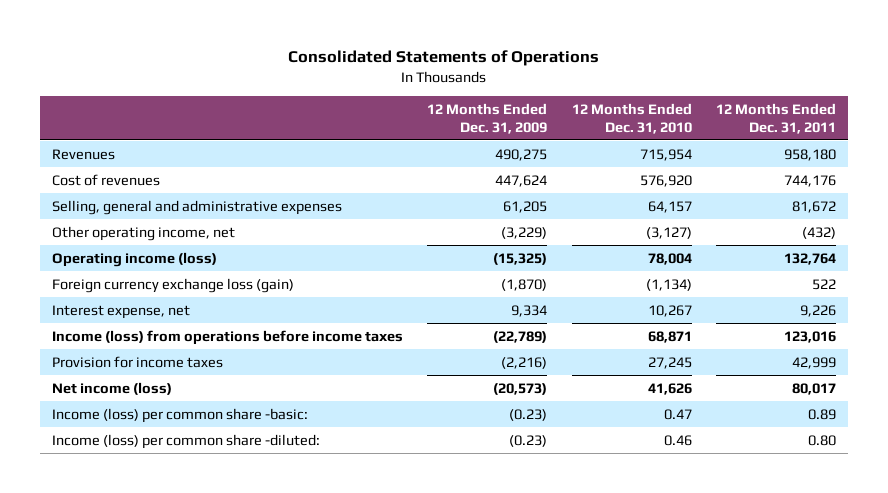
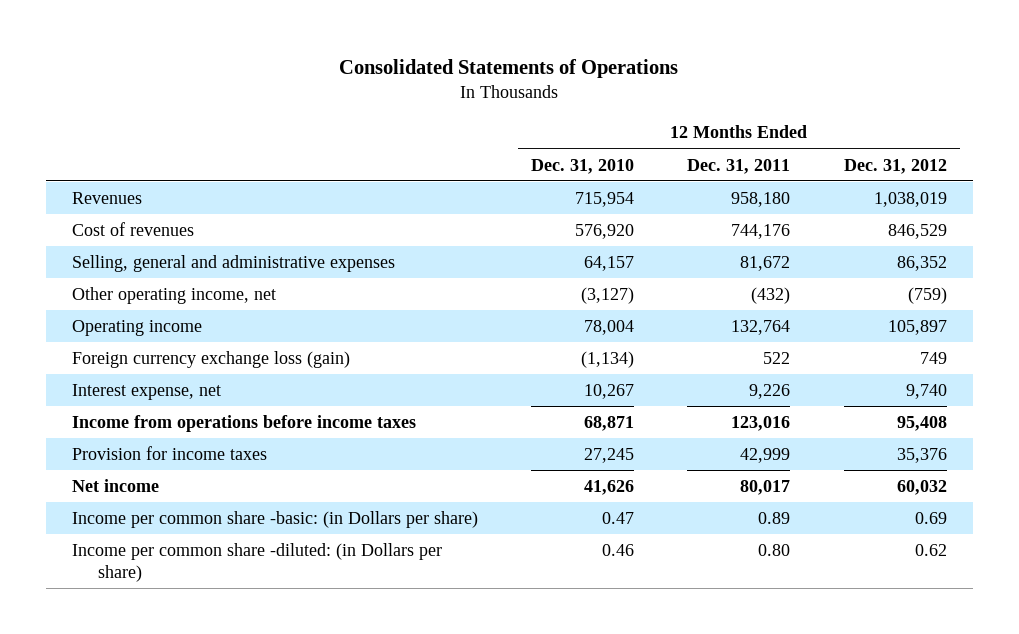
- | 12 Months Ended Dec. 31, 2009 | 12 Months Ended Dec. 31, 2010 | 12 Months Ended Dec. 31, 2011
+ | 12 Months Ended Dec. 31, 2010 | 12 Months Ended Dec. 31, 2011 | 12 Months Ended Dec. 31, 2012
- Operating income (loss) | (15,325) | 78,004 | 132,764
+ Operating income | 78,004 | 132,764 | 105,897
- Income (loss) from operations before income taxes | (22,789) | 68,871 | 123,016
+ Income from operations before income taxes | 68,871 | 123,016 | 95,408
- Net income (loss) | (20,573) | 41,626 | 80,017
- Income (loss) per common share -basic: | (0.23) | 0.47 | 0.89
- Income (loss) per common share -diluted: | (0.23) | 0.46 | 0.80
+ Net income | 41,626 | 80,017 | 60,032
+ Income per common share -basic: (in Dollars per share) | 0.47 | 0.89 | 0.69
+ Income per common share -diluted: (in Dollars per share) | 0.46 | 0.80 | 0.62

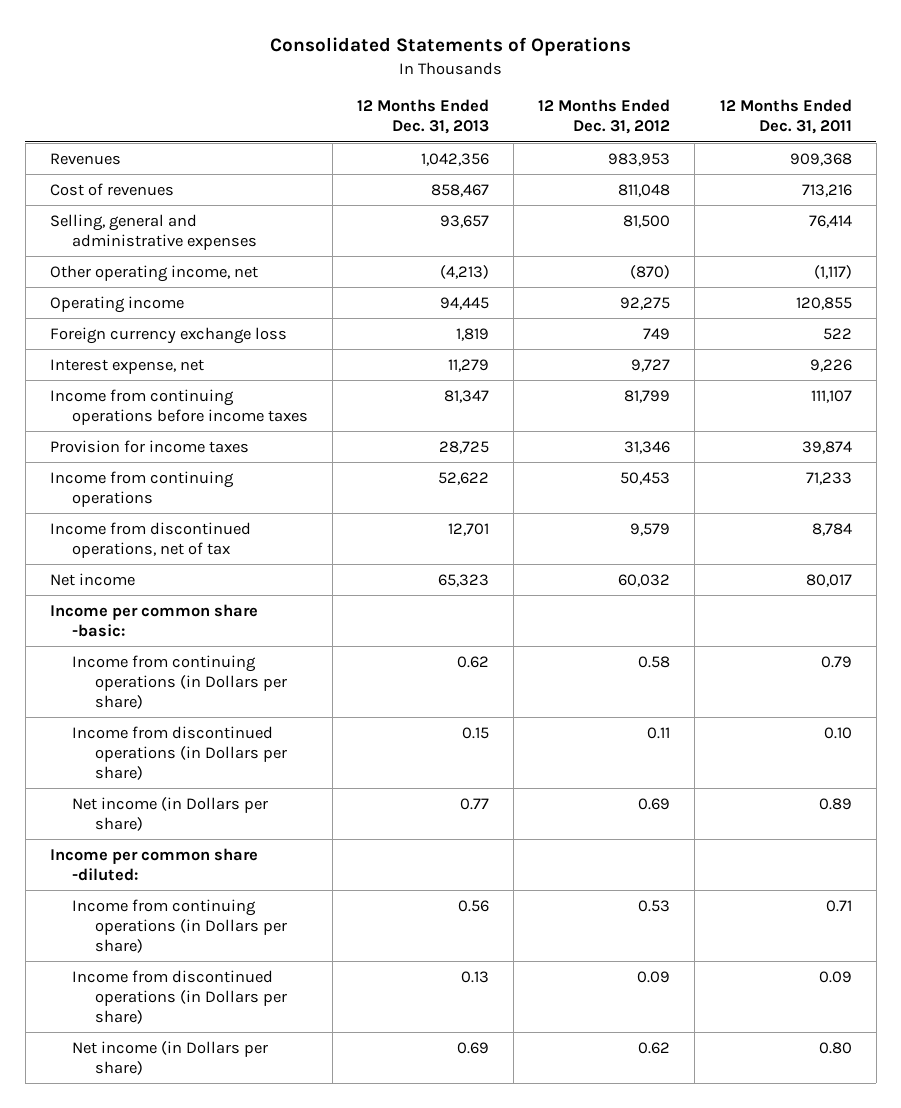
- | 12 Months Ended Dec. 31, 2010 | 12 Months Ended Dec. 31, 2011 | 12 Months Ended Dec. 31, 2012
+ | 12 Months Ended Dec. 31, 2013 | 12 Months Ended Dec. 31, 2012 | 12 Months Ended Dec. 31, 2011
- Revenues | 715,954 | 958,180 | 1,038,019
- Cost of revenues | 576,920 | 744,176 | 846,529
- Selling, general and administrative expenses | 64,157 | 81,672 | 86,352
- Other operating income, net | (3,127) | (432) | (759)
- Operating income | 78,004 | 132,764 | 105,897
- Foreign currency exchange loss (gain) | (1,134) | 522 | 749
- Interest expense, net | 10,267 | 9,226 | 9,740
- Income from operations before income taxes | 68,871 | 123,016 | 95,408
- Provision for income taxes | 27,245 | 42,999 | 35,376
+ Revenues | 1,042,356 | 983,953 | 909,368
+ Cost of revenues | 858,467 | 811,048 | 713,216
+ Selling, general and administrative expenses | 93,657 | 81,500 | 76,414
+ Other operating income, net | (4,213) | (870) | (1,117)
+ Operating income | 94,445 | 92,275 | 120,855
+ Foreign currency exchange loss | 1,819 | 749 | 522
+ Interest expense, net | 11,279 | 9,727 | 9,226
+ Income from continuing operations before income taxes | 81,347 | 81,799 | 111,107
+ Provision for income taxes | 28,725 | 31,346 | 39,874
+ Income from continuing operations | 52,622 | 50,453 | 71,233
+ Income from discontinued operations, net of tax | 12,701 | 9,579 | 8,784
- Income per common share -basic: (in Dollars per share) | 0.47 | 0.89 | 0.69
- Income per common share -diluted: (in Dollars per share) | 0.46 | 0.80 | 0.62
+ Income per common share -basic:
+ Income from continuing operations (in Dollars per share) | 0.62 | 0.58 | 0.79
+ Income from discontinued operations (in Dollars per share) | 0.15 | 0.11 | 0.10
+ Net income (in Dollars per share) | 0.77 | 0.69 | 0.89
+ Income per common share -diluted:
+ Income from continuing operations (in Dollars per share) | 0.56 | 0.53 | 0.71
+ Income from discontinued operations (in Dollars per share) | 0.13 | 0.09 | 0.09
+ Net income (in Dollars per share) | 0.69 | 0.62 | 0.80

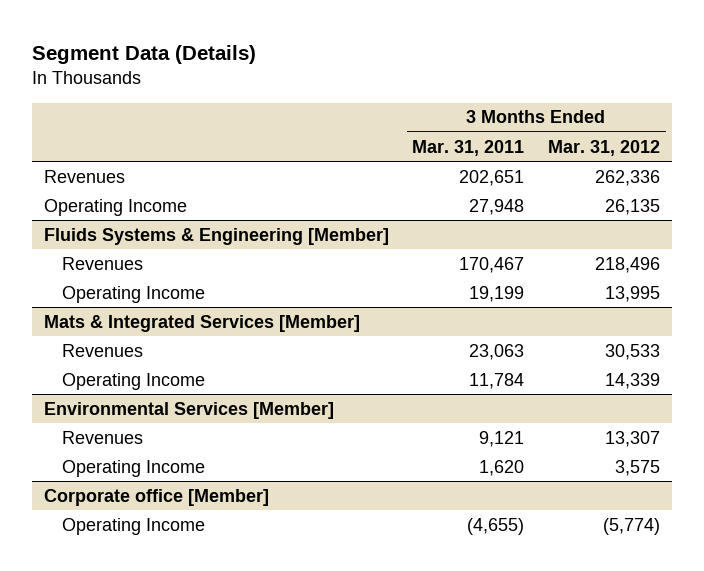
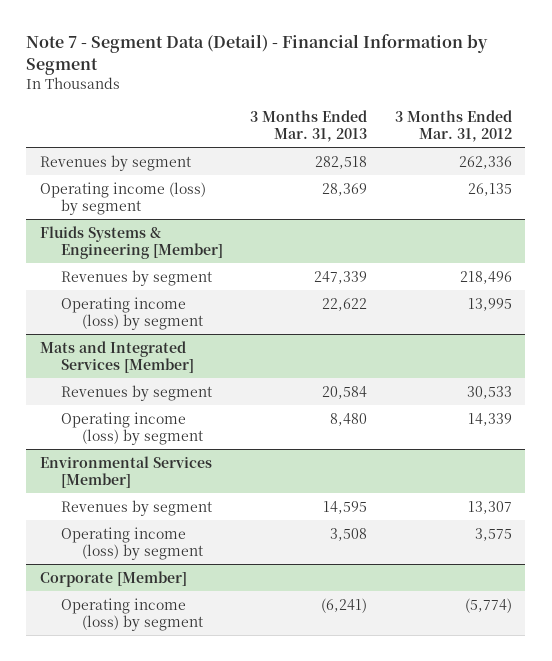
- Segment Data (Details)
+ Note 7 - Segment Data (Detail) - Financial Information by Segment
- | 3 Months Ended Mar. 31, 2011 | 3 Months Ended Mar. 31, 2012
+ | 3 Months Ended Mar. 31, 2013 | 3 Months Ended Mar. 31, 2012
- Revenues | 202,651 | 262,336
- Operating Income | 27,948 | 26,135
+ Revenues by segment | 282,518 | 262,336
+ Operating income (loss) by segment | 28,369 | 26,135
@ Fluids Systems & Engineering [Member]
- Revenues | 170,467 | 218,496
- Operating Income | 19,199 | 13,995
- Mats & Integrated Services [Member]
- Revenues | 23,063 | 30,533
- Operating Income | 11,784 | 14,339
@ Fluids Systems & Engineering [Member]
+ Revenues by segment | 247,339 | 218,496
+ Operating income (loss) by segment | 22,622 | 13,995
+ Mats and Integrated Services [Member]
+ Revenues by segment | 20,584 | 30,533
+ Operating income (loss) by segment | 8,480 | 14,339
@ Environmental Services [Member]
- Revenues | 9,121 | 13,307
- Operating Income | 1,620 | 3,575
- Corporate office [Member]
- Operating Income | (4,655) | (5,774)
@ Environmental Services [Member]
+ Revenues by segment | 14,595 | 13,307
+ Operating income (loss) by segment | 3,508 | 3,575
+ Corporate [Member]
+ Operating income (loss) by segment | (6,241) | (5,774)

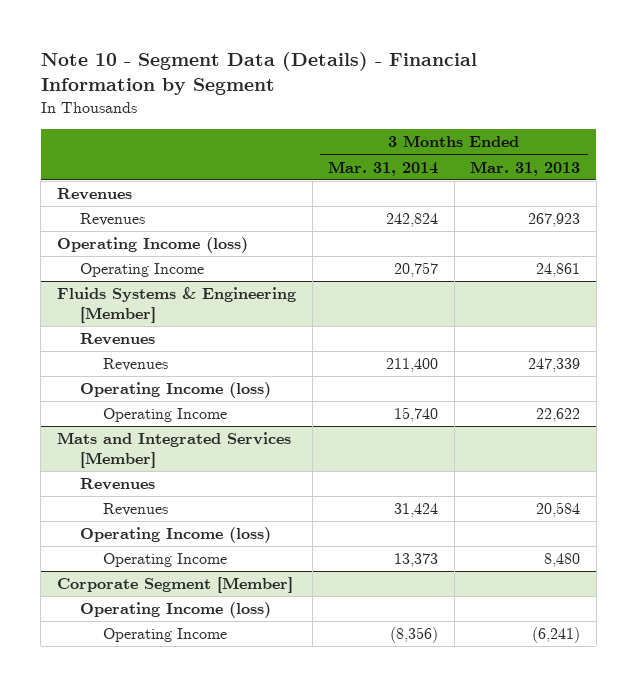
- Note 7 - Segment Data (Detail) - Financial Information by Segment
+ Note 10 - Segment Data (Details) - Financial Information by Segment
- | 3 Months Ended Mar. 31, 2013 | 3 Months Ended Mar. 31, 2012
+ | 3 Months Ended Mar. 31, 2014 | 3 Months Ended Mar. 31, 2013
- Revenues by segment | 282,518 | 262,336
- Operating income (loss) by segment | 28,369 | 26,135
+ Revenues
+ Revenues | 242,824 | 267,923
+ Operating Income (loss)
+ Operating Income | 20,757 | 24,861
@ Fluids Systems & Engineering [Member]
- Revenues by segment | 247,339 | 218,496
- Operating income (loss) by segment | 22,622 | 13,995
+ Revenues
+ Revenues | 211,400 | 247,339
+ Operating Income (loss)
+ Operating Income | 15,740 | 22,622
@ Mats and Integrated Services [Member]
- Revenues by segment | 20,584 | 30,533
- Operating income (loss) by segment | 8,480 | 14,339
- Environmental Services [Member]
- Revenues by segment | 14,595 | 13,307
- Operating income (loss) by segment | 3,508 | 3,575
- Corporate [Member]
- Operating income (loss) by segment | (6,241) | (5,774)
@ Mats and Integrated Services [Member]
+ Revenues
+ Revenues | 31,424 | 20,584
+ Operating Income (loss)
+ Operating Income | 13,373 | 8,480
+ Corporate Segment [Member]
+ Operating Income (loss)
+ Operating Income | (8,356) | (6,241)

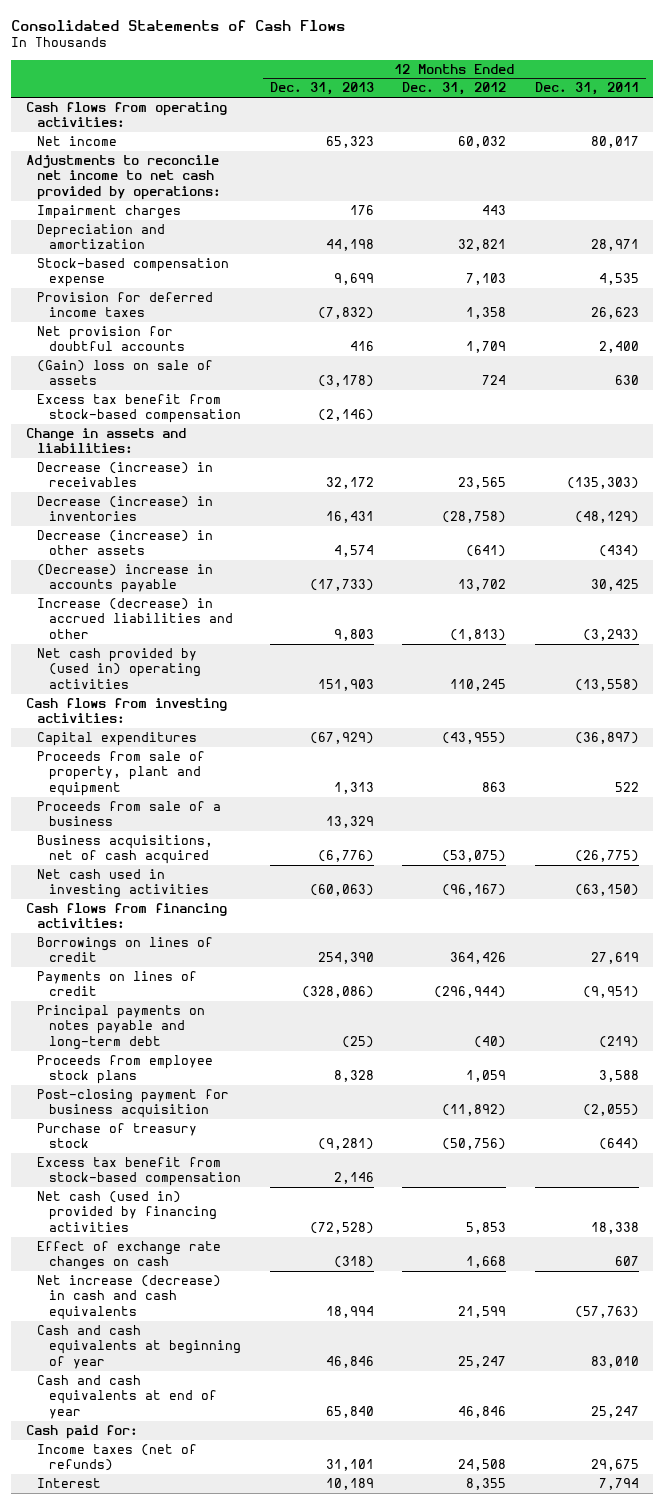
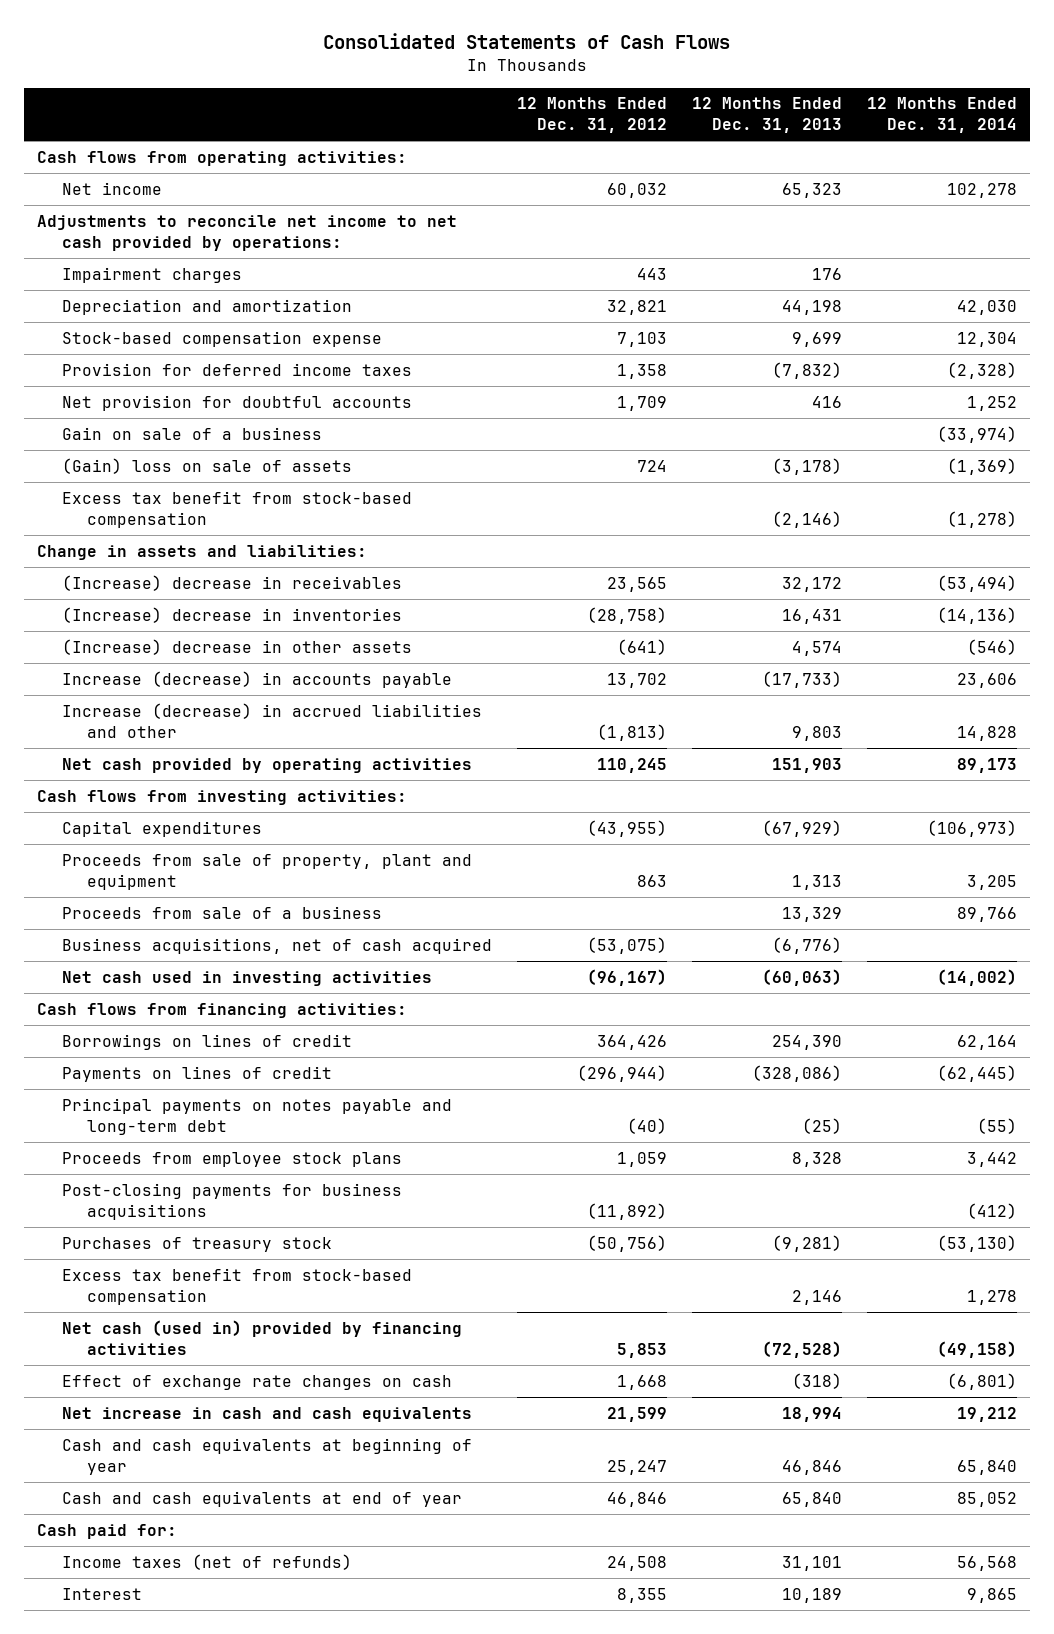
- | 12 Months Ended Dec. 31, 2013 | 12 Months Ended Dec. 31, 2012 | 12 Months Ended Dec. 31, 2011
+ | 12 Months Ended Dec. 31, 2012 | 12 Months Ended Dec. 31, 2013 | 12 Months Ended Dec. 31, 2014
+ Gain on sale of a business | | | (33,974)
- Decrease (increase) in receivables | 32,172 | 23,565 | (135,303)
- Decrease (increase) in inventories | 16,431 | (28,758) | (48,129)
- Decrease (increase) in other assets | 4,574 | (641) | (434)
- (Decrease) increase in accounts payable | (17,733) | 13,702 | 30,425
+ (Increase) decrease in receivables | 23,565 | 32,172 | (53,494)
+ (Increase) decrease in inventories | (28,758) | 16,431 | (14,136)
+ (Increase) decrease in other assets | (641) | 4,574 | (546)
+ Increase (decrease) in accounts payable | 13,702 | (17,733) | 23,606
- Net cash provided by (used in) operating activities | 151,903 | 110,245 | (13,558)
+ Net cash provided by operating activities | 110,245 | 151,903 | 89,173
- Post-closing payment for business acquisition | | (11,892) | (2,055)
- Purchase of treasury stock | (9,281) | (50,756) | (644)
+ Post-closing payments for business acquisitions | (11,892) | | (412)
+ Purchases of treasury stock | (50,756) | (9,281) | (53,130)
- Net increase (decrease) in cash and cash equivalents | 18,994 | 21,599 | (57,763)
+ Net increase in cash and cash equivalents | 21,599 | 18,994 | 19,212

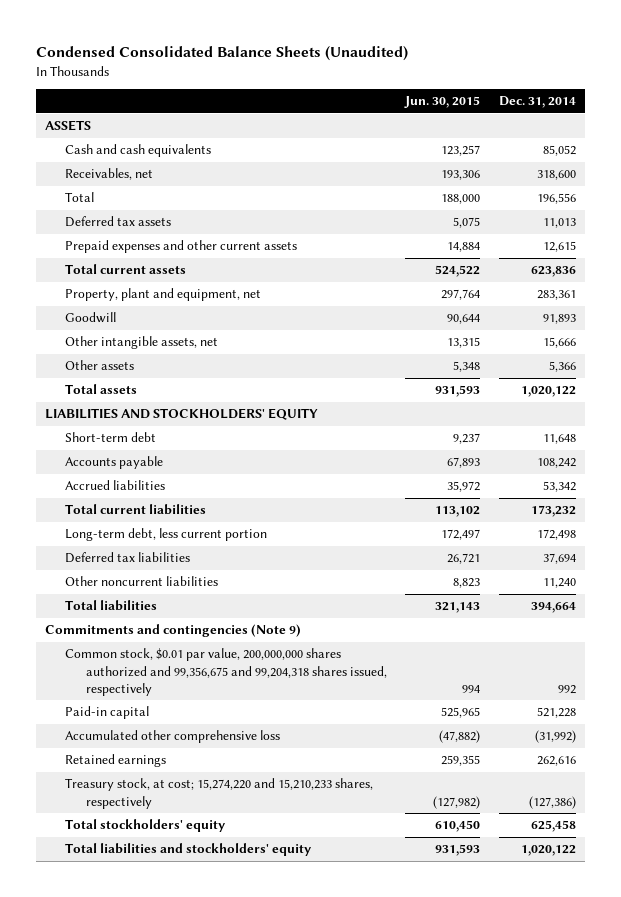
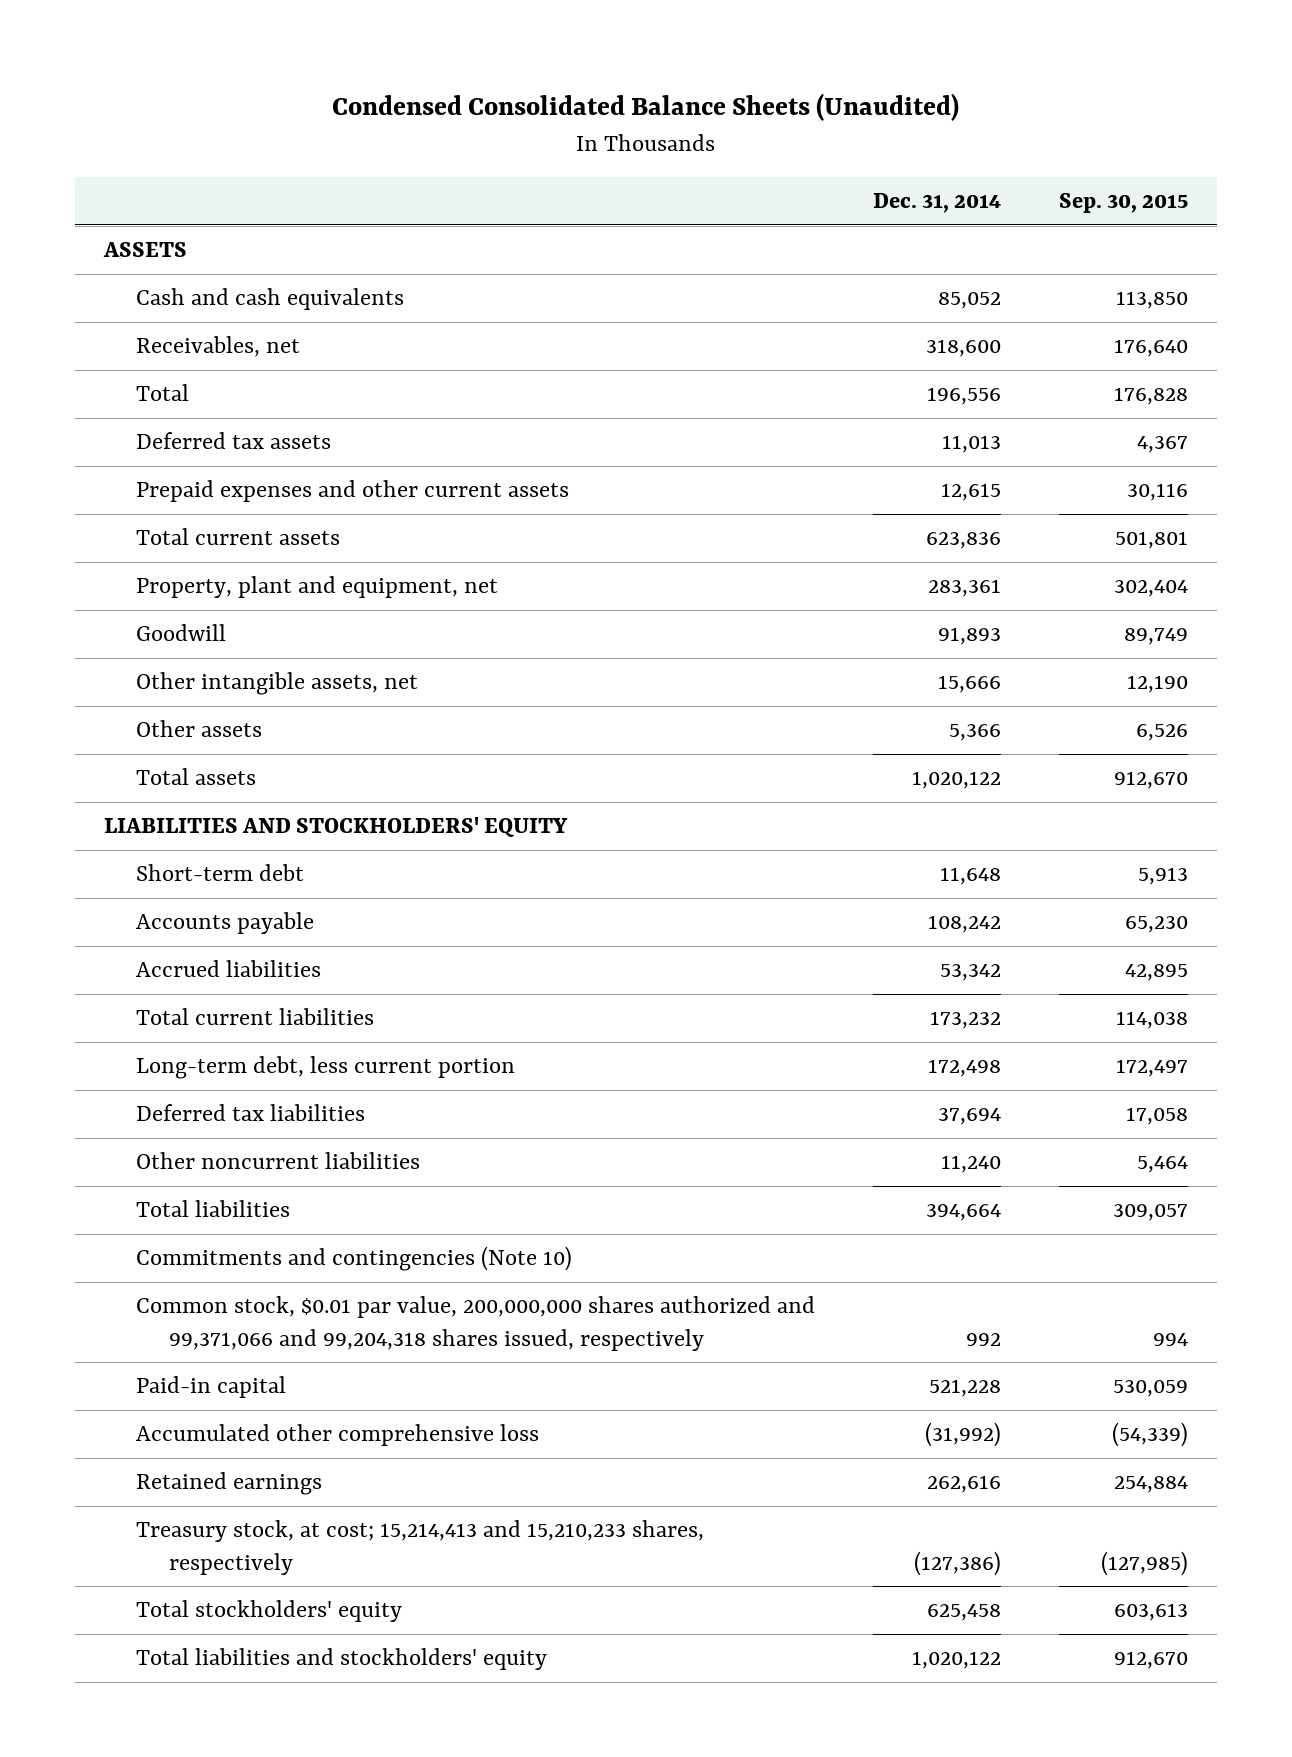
- | Jun. 30, 2015 | Dec. 31, 2014
+ | Dec. 31, 2014 | Sep. 30, 2015
- Commitments and contingencies (Note 9)
- Common stock, $0.01 par value, 200,000,000 shares authorized and 99,356,675 and 99,204,318 shares issued, respectively | 994 | 992
+ Commitments and contingencies (Note 10)
+ Common stock, $0.01 par value, 200,000,000 shares authorized and 99,371,066 and 99,204,318 shares issued, respectively | 992 | 994
- Treasury stock, at cost; 15,274,220 and 15,210,233 shares, respectively | (127,982) | (127,386)
+ Treasury stock, at cost; 15,214,413 and 15,210,233 shares, respectively | (127,386) | (127,985)

